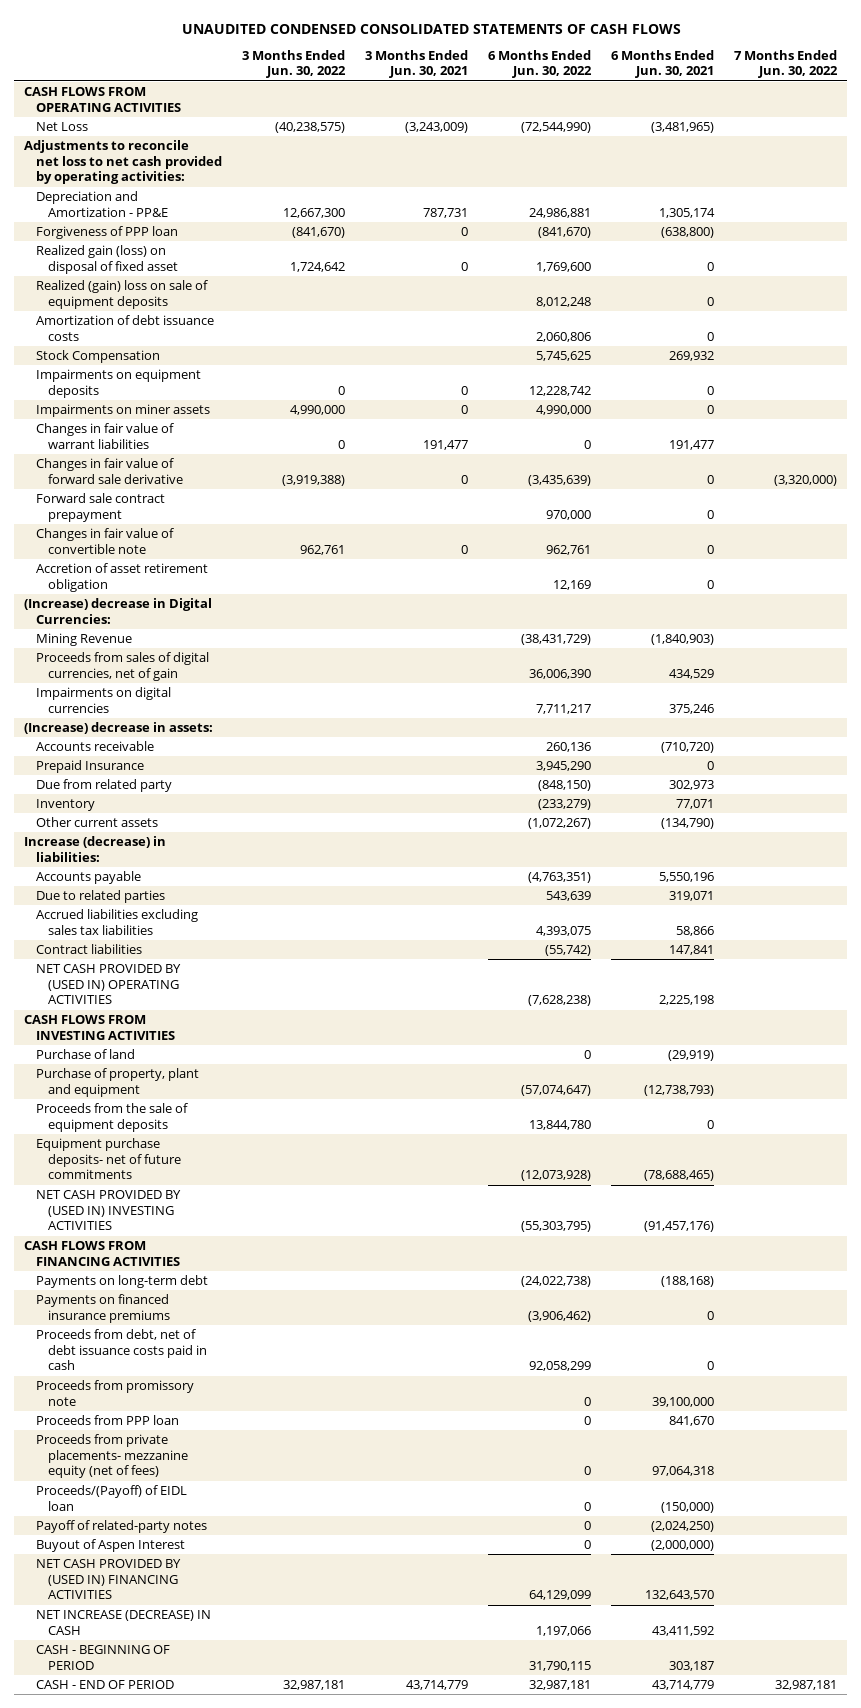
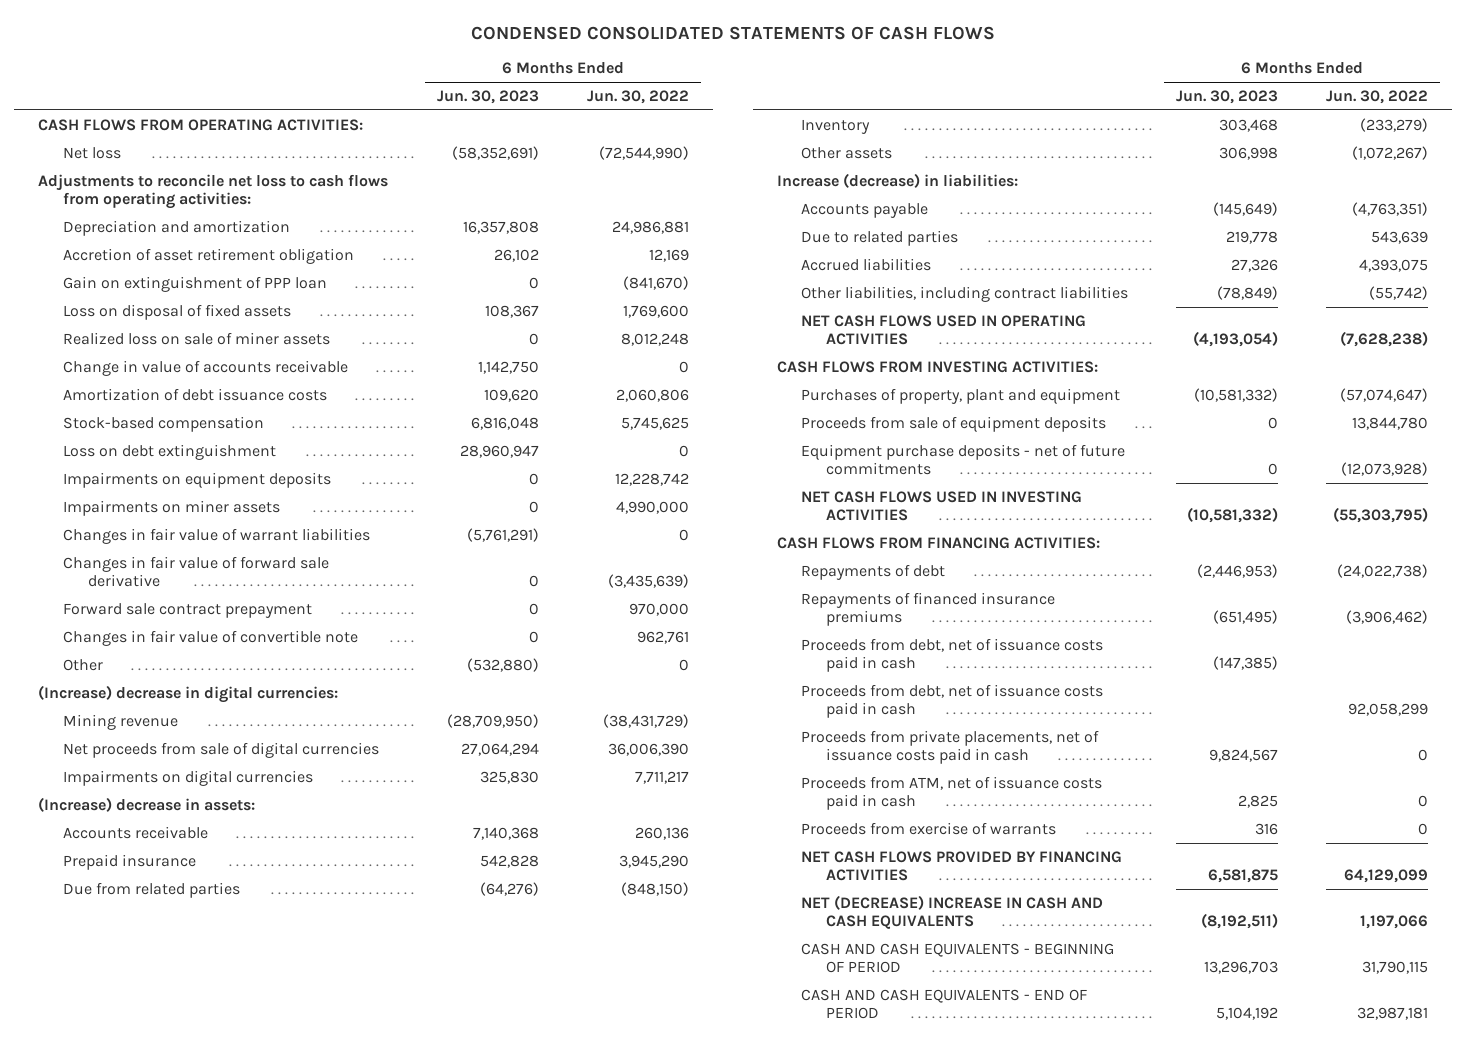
- UNAUDITED CONDENSED CONSOLIDATED STATEMENTS OF CASH FLOWS
+ CONDENSED CONSOLIDATED STATEMENTS OF CASH FLOWS
- | 3 Months Ended Jun. 30, 2022 | 3 Months Ended Jun. 30, 2021 | 6 Months Ended Jun. 30, 2022 | 6 Months Ended Jun. 30, 2021 | 7 Months Ended Jun. 30, 2022
+ | 6 Months Ended Jun. 30, 2023 | 6 Months Ended Jun. 30, 2022
- CASH FLOWS FROM OPERATING ACTIVITIES
- Net Loss | (40,238,575) | (3,243,009) | (72,544,990) | (3,481,965) |
- Adjustments to reconcile net loss to net cash provided by operating activities:
- Depreciation and Amortization - PP&E | 12,667,300 | 787,731 | 24,986,881 | 1,305,174 |
- Forgiveness of PPP loan | (841,670) | 0 | (841,670) | (638,800) |
- Realized gain (loss) on disposal of fixed asset | 1,724,642 | 0 | 1,769,600 | 0 |
- Realized (gain) loss on sale of equipment deposits | | | 8,012,248 | 0 |
+ CASH FLOWS FROM OPERATING ACTIVITIES:
+ Net loss | (58,352,691) | (72,544,990)
+ Adjustments to reconcile net loss to cash flows from operating activities:
+ Depreciation and amortization | 16,357,808 | 24,986,881
moved up: Accretion of asset retirement obligation | 26,102 | 12,169
+ Gain on extinguishment of PPP loan | 0 | (841,670)
+ Loss on disposal of fixed assets | 108,367 | 1,769,600
+ Realized loss on sale of miner assets | 0 | 8,012,248
+ Change in value of accounts receivable | 1,142,750 | 0
- Stock Compensation | | | 5,745,625 | 269,932 |
+ Stock-based compensation | 6,816,048 | 5,745,625
+ Loss on debt extinguishment | 28,960,947 | 0
- (Increase) decrease in Digital Currencies:
- Mining Revenue | | | (38,431,729) | (1,840,903) |
- Proceeds from sales of digital currencies, net of gain | | | 36,006,390 | 434,529 |
+ Other | (532,880) | 0
+ (Increase) decrease in digital currencies:
+ Mining revenue | (28,709,950) | (38,431,729)
+ Net proceeds from sale of digital currencies | 27,064,294 | 36,006,390
- Prepaid Insurance | | | 3,945,290 | 0 |
- Due from related party | | | (848,150) | 302,973 |
+ Prepaid insurance | 542,828 | 3,945,290
+ Due from related parties | (64,276) | (848,150)
- Other current assets | | | (1,072,267) | (134,790) |
+ Other assets | 306,998 | (1,072,267)
- Accrued liabilities excluding sales tax liabilities | | | 4,393,075 | 58,866 |
- Contract liabilities | | | (55,742) | 147,841 |
- NET CASH PROVIDED BY (USED IN) OPERATING ACTIVITIES | | | (7,628,238) | 2,225,198 |
- CASH FLOWS FROM INVESTING ACTIVITIES
- Purchase of land | | | 0 | (29,919) |
- Purchase of property, plant and equipment | | | (57,074,647) | (12,738,793) |
- Proceeds from the sale of equipment deposits | | | 13,844,780 | 0 |
- Equipment purchase deposits- net of future commitments | | | (12,073,928) | (78,688,465) |
- NET CASH PROVIDED BY (USED IN) INVESTING ACTIVITIES | | | (55,303,795) | (91,457,176) |
- CASH FLOWS FROM FINANCING ACTIVITIES
- Payments on long-term debt | | | (24,022,738) | (188,168) |
- Payments on financed insurance premiums | | | (3,906,462) | 0 |
- Proceeds from debt, net of debt issuance costs paid in cash | | | 92,058,299 | 0 |
- Proceeds from promissory note | | | 0 | 39,100,000 |
- Proceeds from PPP loan | | | 0 | 841,670 |
- Proceeds from private placements- mezzanine equity (net of fees) | | | 0 | 97,064,318 |
- Proceeds/(Payoff) of EIDL loan | | | 0 | (150,000) |
- Payoff of related-party notes | | | 0 | (2,024,250) |
- Buyout of Aspen Interest | | | 0 | (2,000,000) |
- NET CASH PROVIDED BY (USED IN) FINANCING ACTIVITIES | | | 64,129,099 | 132,643,570 |
- NET INCREASE (DECREASE) IN CASH | | | 1,197,066 | 43,411,592 |
- CASH - BEGINNING OF PERIOD | | | 31,790,115 | 303,187 |
- CASH - END OF PERIOD | 32,987,181 | 43,714,779 | 32,987,181 | 43,714,779 | 32,987,181
+ Accrued liabilities | 27,326 | 4,393,075
+ Other liabilities, including contract liabilities | (78,849) | (55,742)
+ NET CASH FLOWS USED IN OPERATING ACTIVITIES | (4,193,054) | (7,628,238)
+ CASH FLOWS FROM INVESTING ACTIVITIES:
+ Purchases of property, plant and equipment | (10,581,332) | (57,074,647)
+ Proceeds from sale of equipment deposits | 0 | 13,844,780
+ Equipment purchase deposits - net of future commitments | 0 | (12,073,928)
+ NET CASH FLOWS USED IN INVESTING ACTIVITIES | (10,581,332) | (55,303,795)
+ CASH FLOWS FROM FINANCING ACTIVITIES:
+ Repayments of debt | (2,446,953) | (24,022,738)
+ Repayments of financed insurance premiums | (651,495) | (3,906,462)
+ Proceeds from debt, net of issuance costs paid in cash | (147,385) |
+ Proceeds from debt, net of issuance costs paid in cash | | 92,058,299
+ Proceeds from private placements, net of issuance costs paid in cash | 9,824,567 | 0
+ Proceeds from ATM, net of issuance costs paid in cash | 2,825 | 0
+ Proceeds from exercise of warrants | 316 | 0
+ NET CASH FLOWS PROVIDED BY FINANCING ACTIVITIES | 6,581,875 | 64,129,099
+ NET (DECREASE) INCREASE IN CASH AND CASH EQUIVALENTS | (8,192,511) | 1,197,066
+ CASH AND CASH EQUIVALENTS - BEGINNING OF PERIOD | 13,296,703 | 31,790,115
+ CASH AND CASH EQUIVALENTS - END OF PERIOD | 5,104,192 | 32,987,181

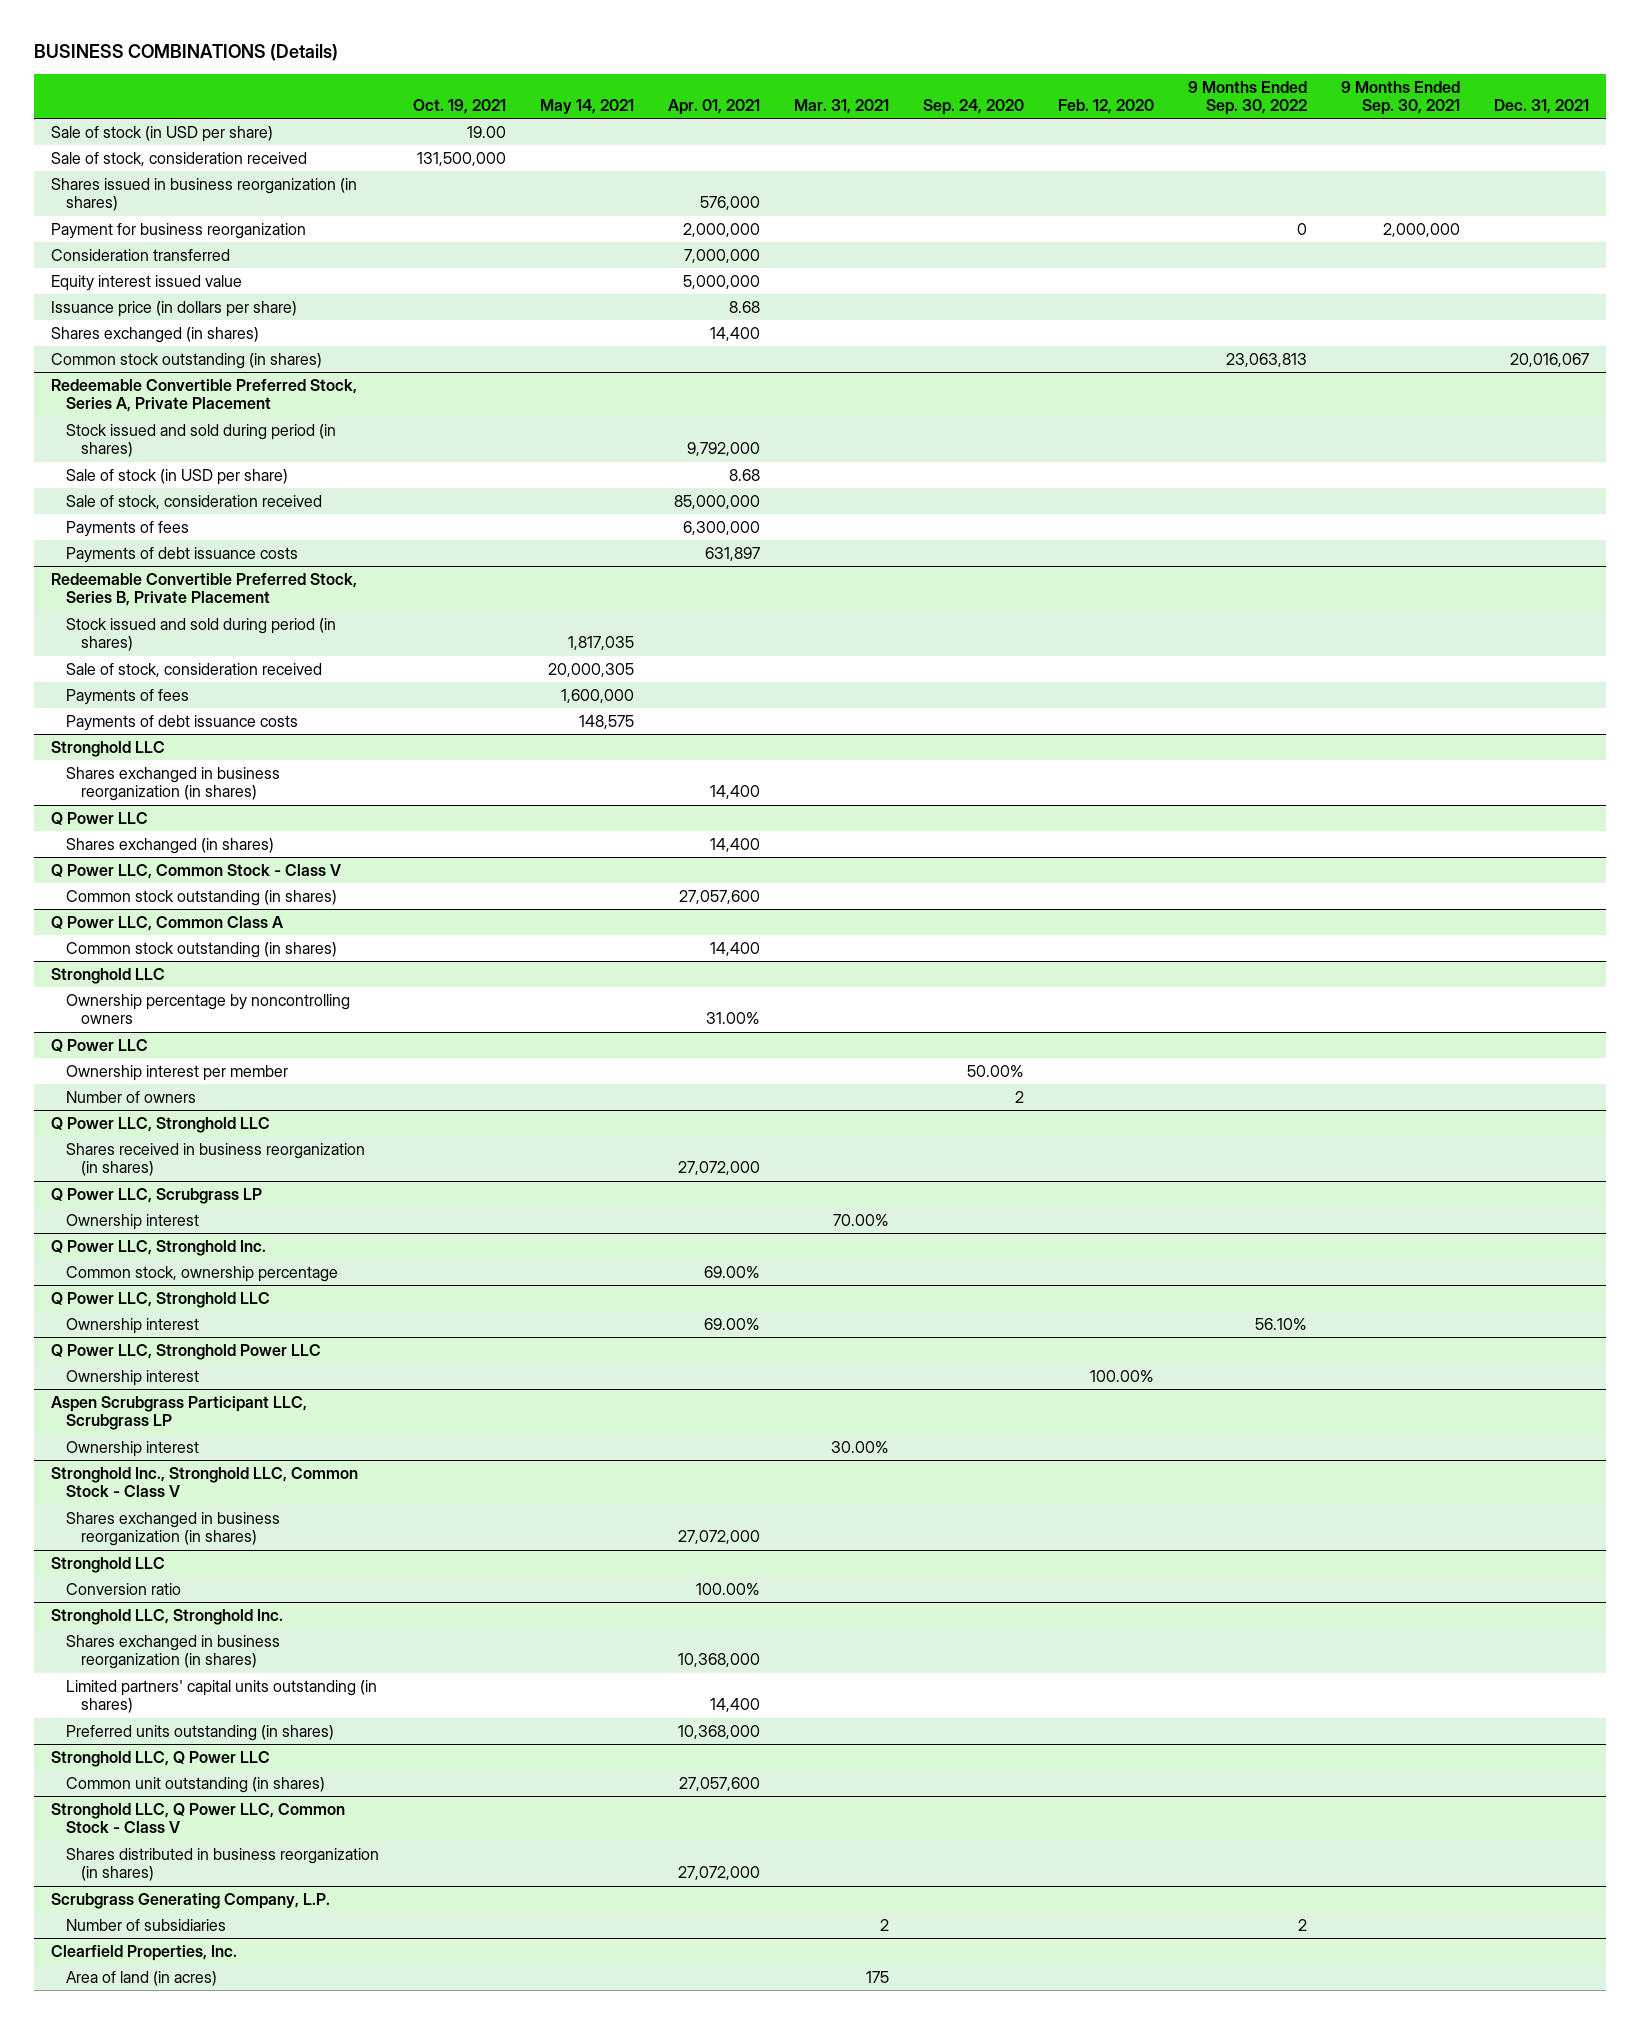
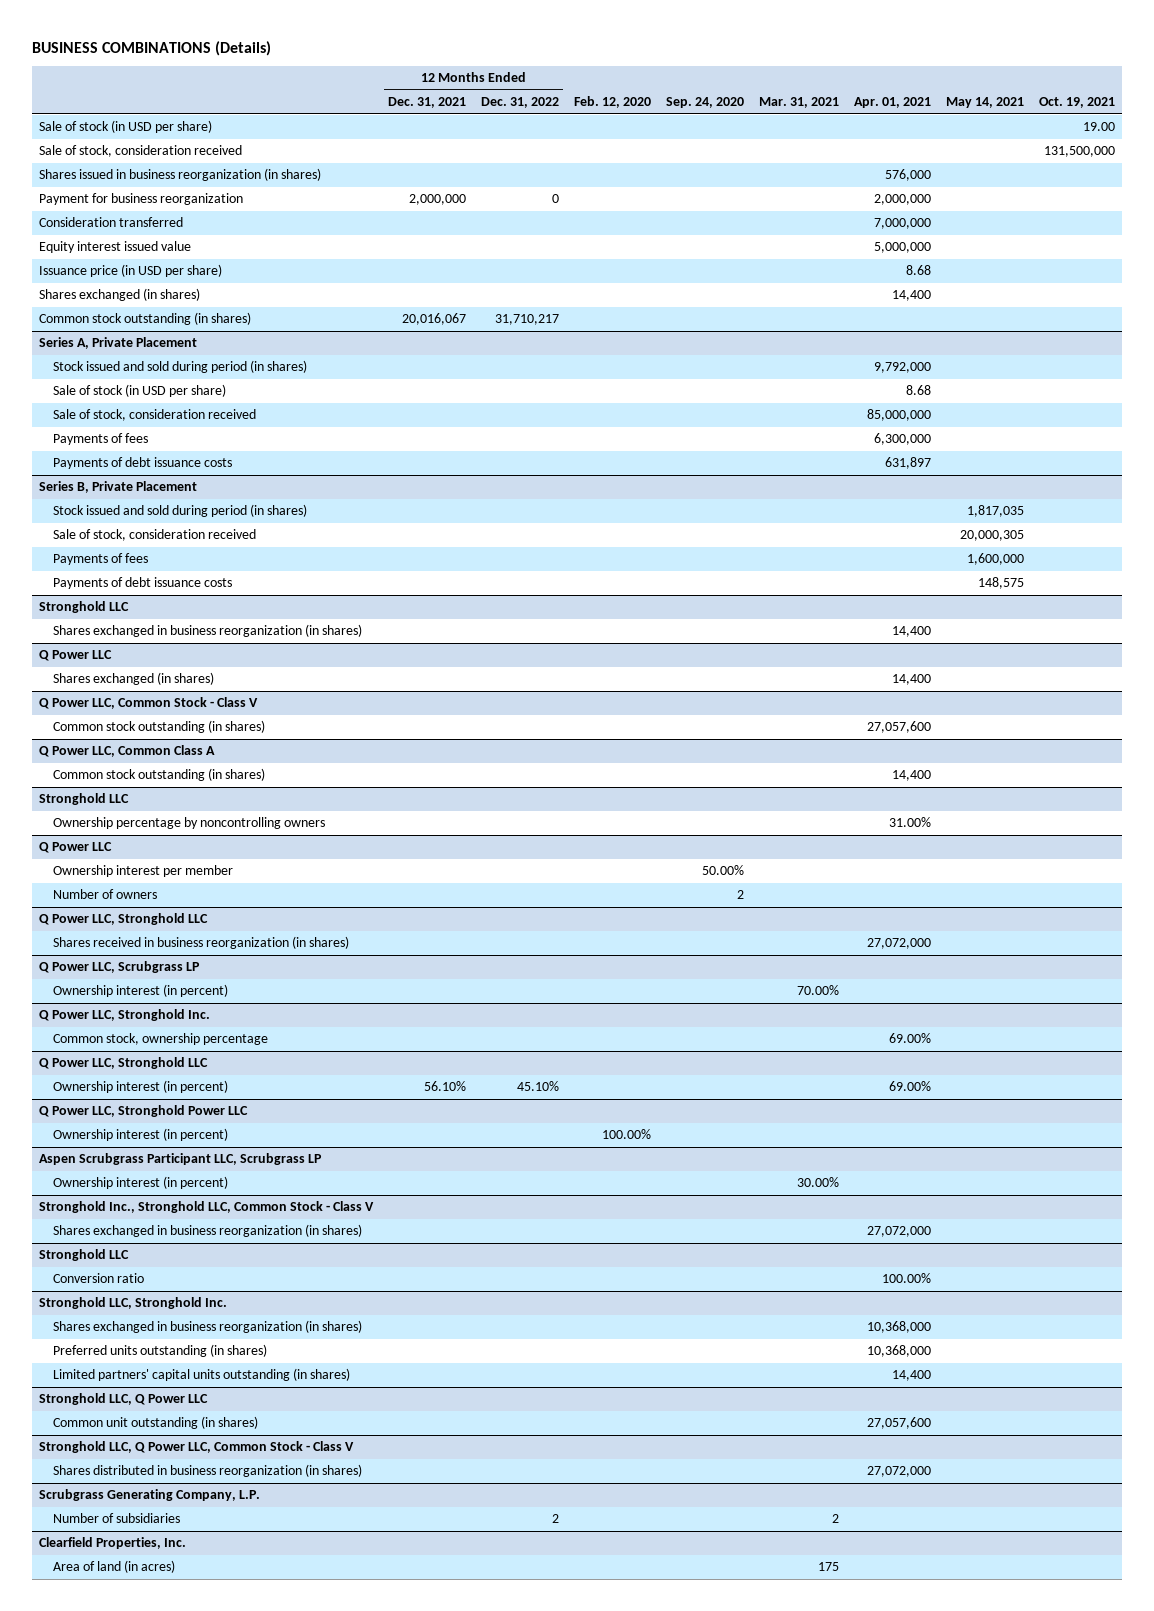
- | Oct. 19, 2021 | May 14, 2021 | Apr. 01, 2021 | Mar. 31, 2021 | Sep. 24, 2020 | Feb. 12, 2020 | 9 Months Ended Sep. 30, 2022 | 9 Months Ended Sep. 30, 2021 | Dec. 31, 2021
+ | 12 Months Ended Dec. 31, 2021 | 12 Months Ended Dec. 31, 2022 | Feb. 12, 2020 | Sep. 24, 2020 | Mar. 31, 2021 | Apr. 01, 2021 | May 14, 2021 | Oct. 19, 2021
- Issuance price (in dollars per share) | | | 8.68 | | | | | |
+ Issuance price (in USD per share) | | | | | | 8.68 | |
- Redeemable Convertible Preferred Stock, Series A, Private Placement
+ Series A, Private Placement
- Redeemable Convertible Preferred Stock, Series B, Private Placement
+ Series B, Private Placement
@ Q Power LLC, Scrubgrass LP
- Ownership interest | | | | 70.00% | | | | |
+ Ownership interest (in percent) | | | | | 70.00% | | |
@ Q Power LLC, Stronghold LLC
- Ownership interest | | | 69.00% | | | | 56.10% | |
+ Ownership interest (in percent) | 56.10% | 45.10% | | | | 69.00% | |
@ Q Power LLC, Stronghold Power LLC
- Ownership interest | | | | | | 100.00% | | |
+ Ownership interest (in percent) | | | 100.00% | | | | |
@ Aspen Scrubgrass Participant LLC, Scrubgrass LP
- Ownership interest | | | | 30.00% | | | | |
+ Ownership interest (in percent) | | | | | 30.00% | | |
@ Stronghold LLC, Stronghold Inc.
moved down: Limited partners' capital units outstanding (in shares) | | | | | | 14,400 | |

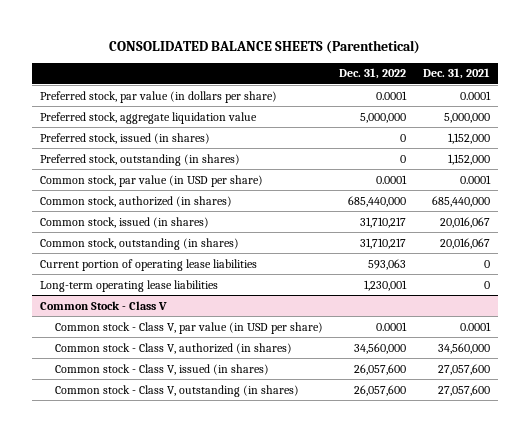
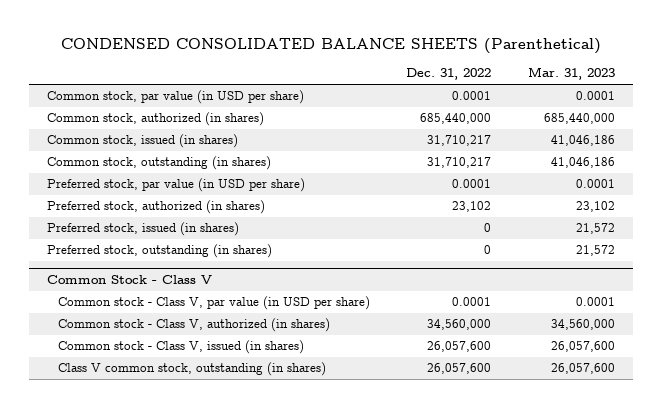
- CONSOLIDATED BALANCE SHEETS (Parenthetical)
+ CONDENSED CONSOLIDATED BALANCE SHEETS (Parenthetical)
- | Dec. 31, 2022 | Dec. 31, 2021
+ | Dec. 31, 2022 | Mar. 31, 2023
- Preferred stock, par value (in dollars per share) | 0.0001 | 0.0001
- Preferred stock, aggregate liquidation value | 5,000,000 | 5,000,000
- Current portion of operating lease liabilities | 593,063 | 0
- Long-term operating lease liabilities | 1,230,001 | 0
+ Preferred stock, par value (in USD per share) | 0.0001 | 0.0001
+ Preferred stock, authorized (in shares) | 23,102 | 23,102
moved down: Preferred stock, issued (in shares) | 0 | 21,572
moved down: Preferred stock, outstanding (in shares) | 0 | 21,572
@ Common Stock - Class V
- Common stock - Class V, outstanding (in shares) | 26,057,600 | 27,057,600
+ Class V common stock, outstanding (in shares) | 26,057,600 | 26,057,600

